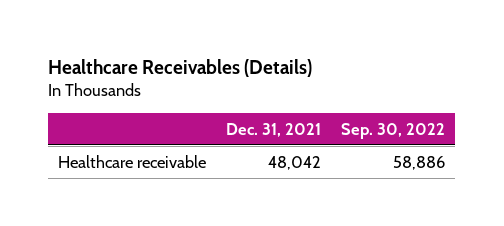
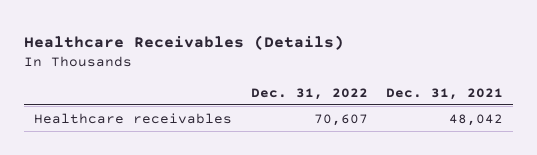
- | Dec. 31, 2021 | Sep. 30, 2022
+ | Dec. 31, 2022 | Dec. 31, 2021
- Healthcare receivable | 48,042 | 58,886
+ Healthcare receivables | 70,607 | 48,042

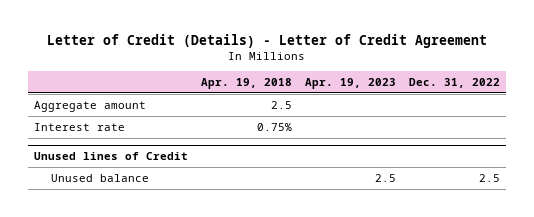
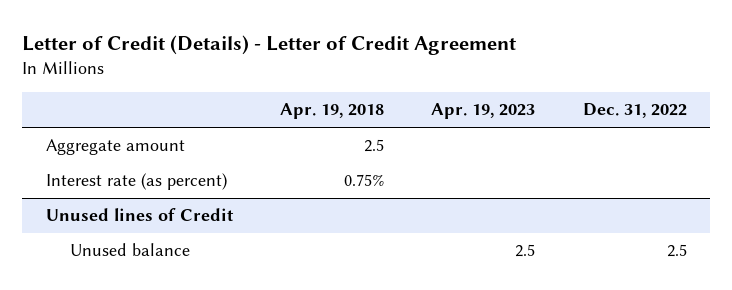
- Interest rate | 0.75% | |
+ Interest rate (as percent) | 0.75% | |

